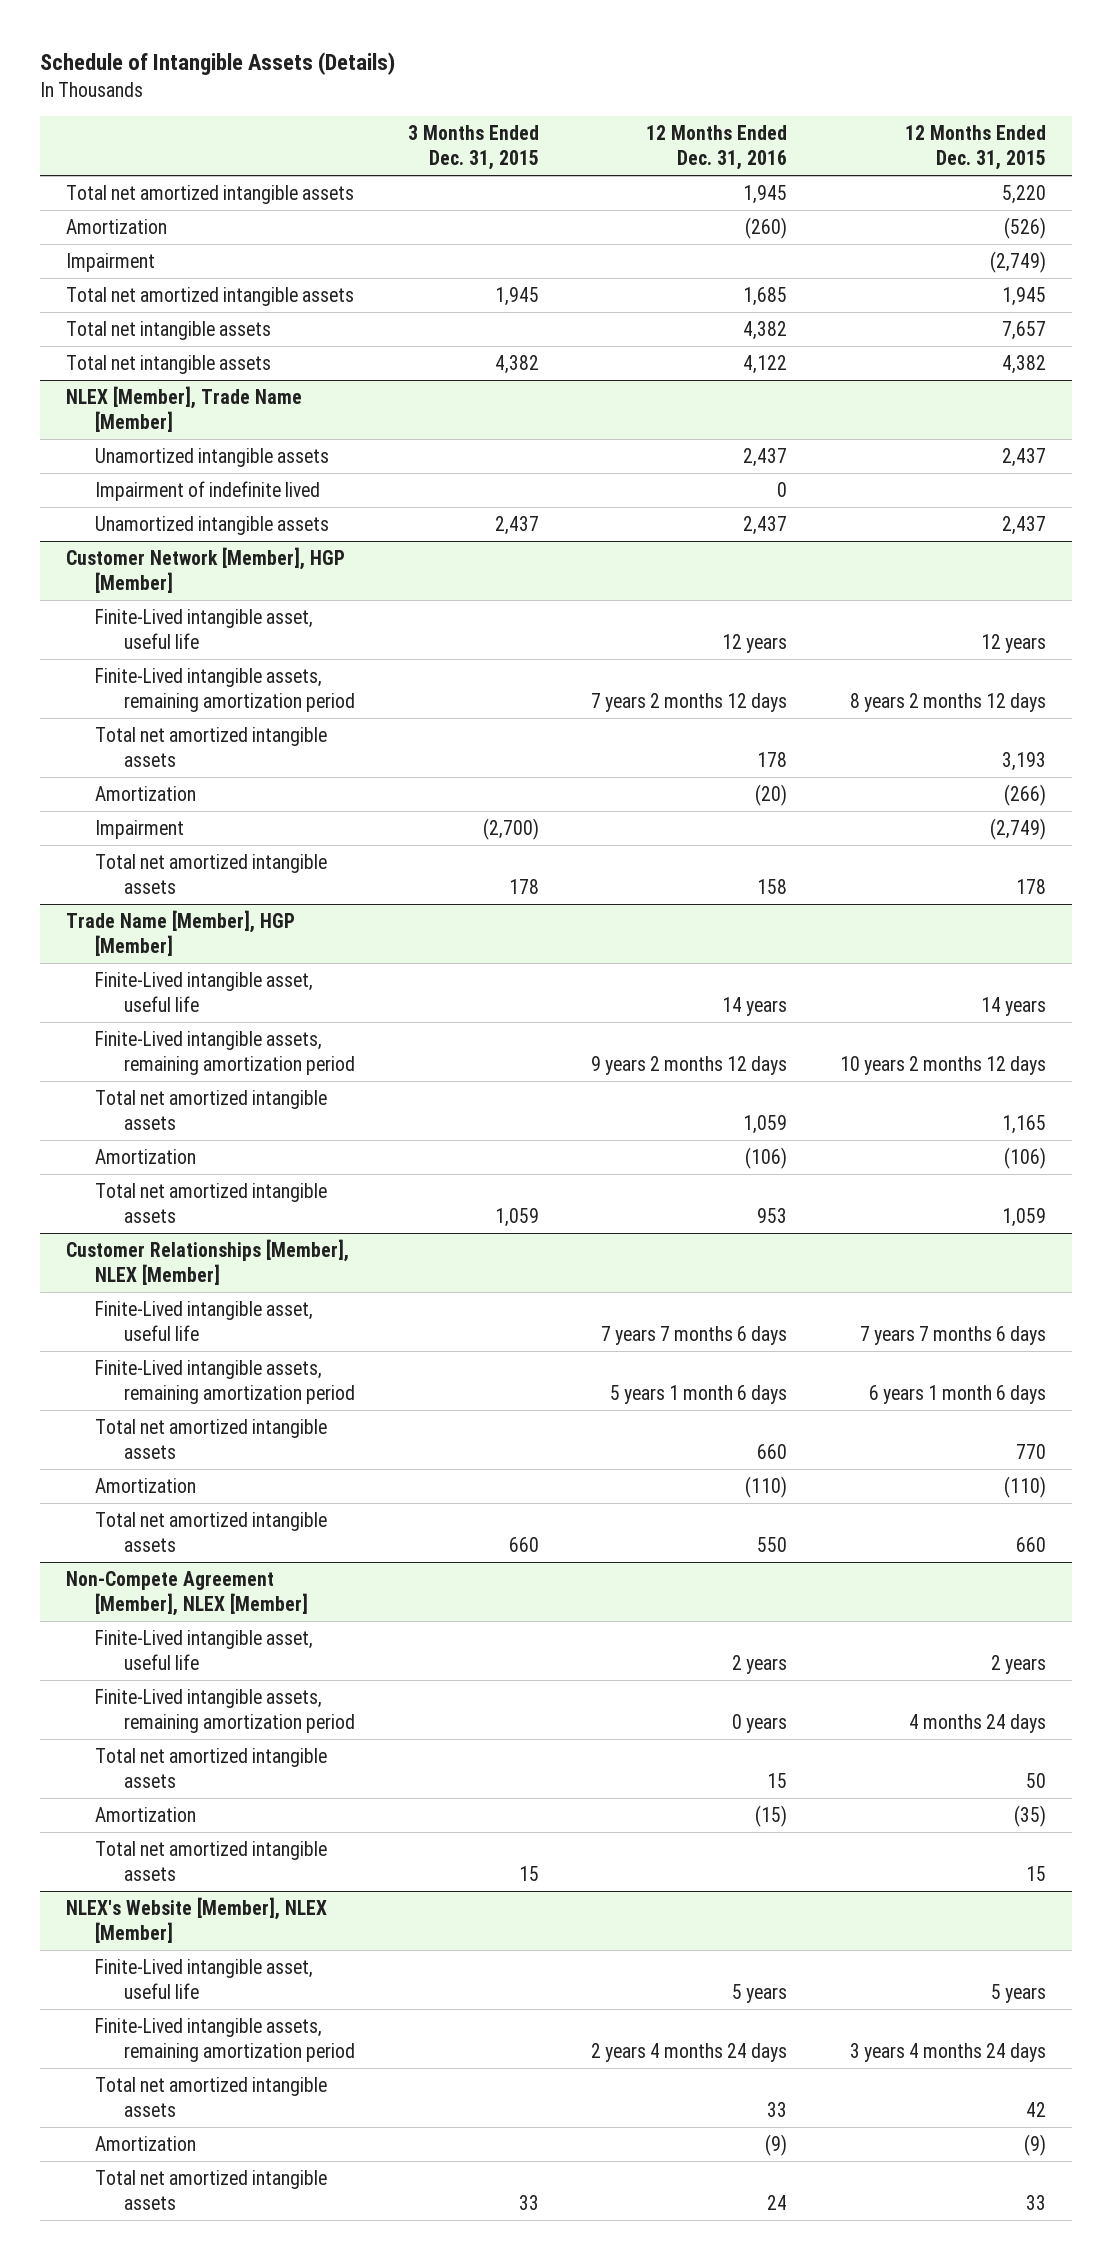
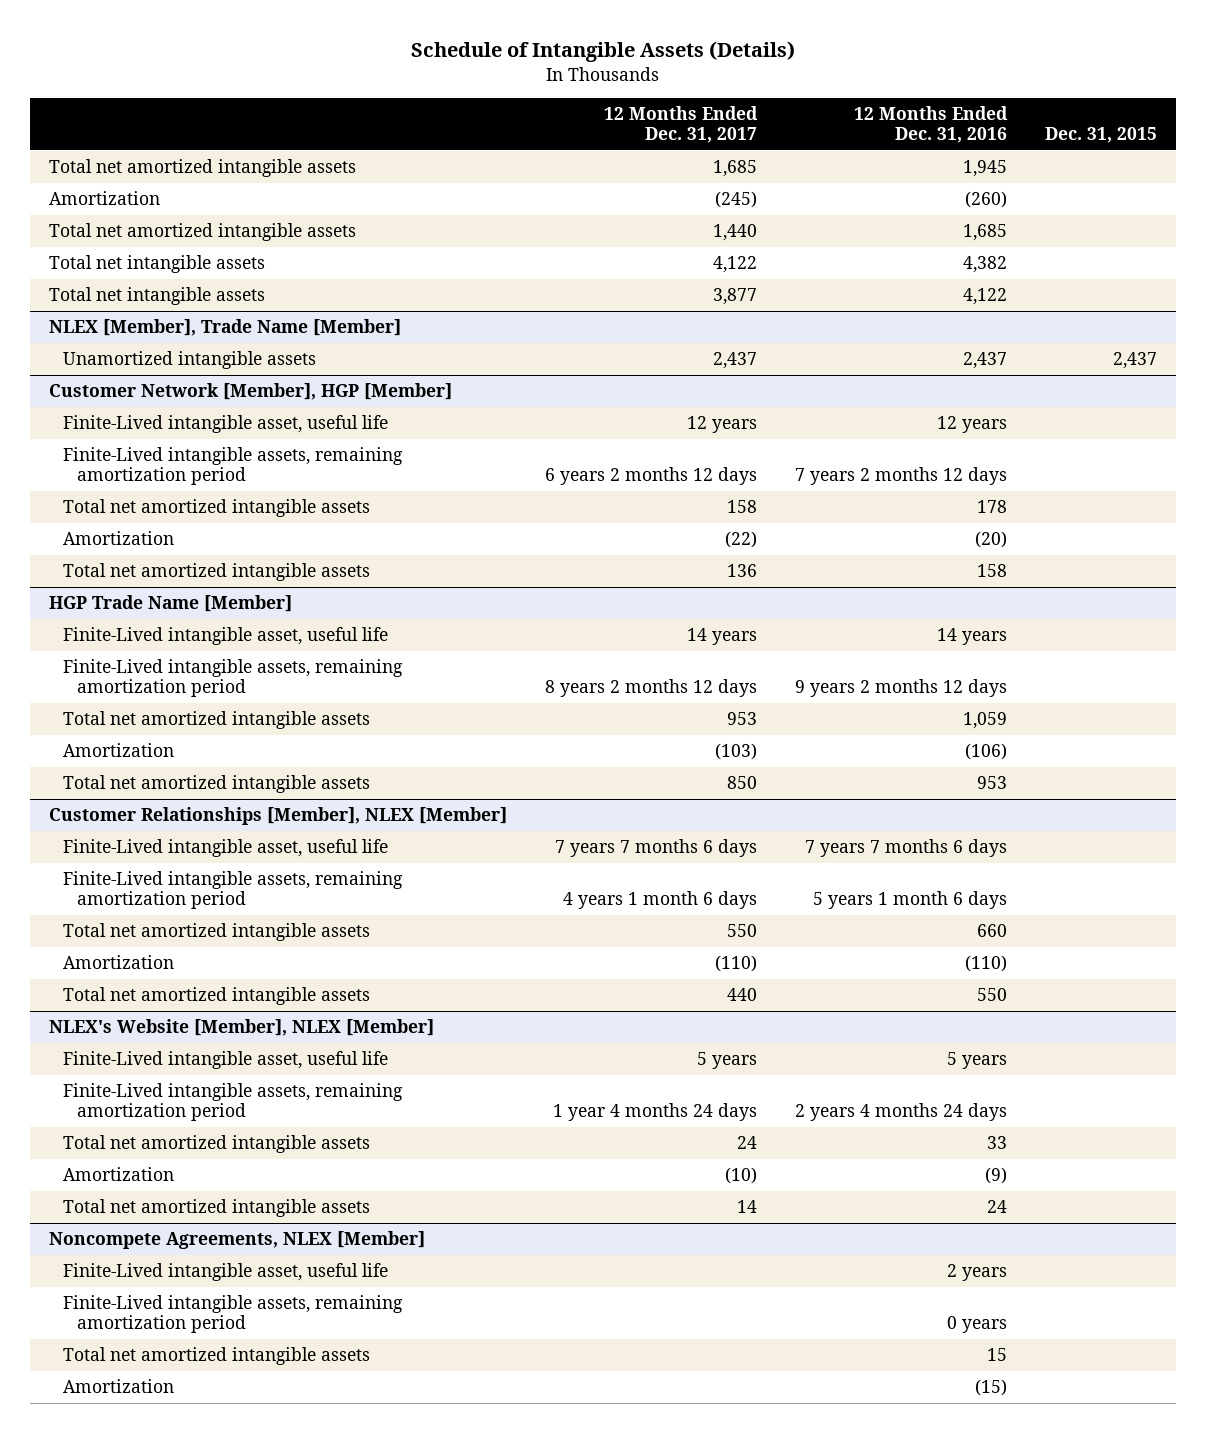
- | 3 Months Ended Dec. 31, 2015 | 12 Months Ended Dec. 31, 2016 | 12 Months Ended Dec. 31, 2015
+ | 12 Months Ended Dec. 31, 2017 | 12 Months Ended Dec. 31, 2016 | Dec. 31, 2015
- Impairment | | | (2,749)
@ NLEX [Member], Trade Name [Member]
- Impairment of indefinite lived | | 0 |
- Unamortized intangible assets | 2,437 | 2,437 | 2,437
@ Customer Network [Member], HGP [Member]
- Impairment | (2,700) | | (2,749)
- Trade Name [Member], HGP [Member]
+ HGP Trade Name [Member]
- Non-Compete Agreement [Member], NLEX [Member]
- Finite-Lived intangible asset, useful life | | 2 years | 2 years
- Finite-Lived intangible assets, remaining amortization period | | 0 years | 4 months 24 days
- Total net amortized intangible assets | | 15 | 50
- Amortization | | (15) | (35)
- Total net amortized intangible assets | 15 | | 15
+ Noncompete Agreements, NLEX [Member]
+ Finite-Lived intangible asset, useful life | | 2 years |
+ Finite-Lived intangible assets, remaining amortization period | | 0 years |
+ Total net amortized intangible assets | | 15 |
+ Amortization | | (15) |

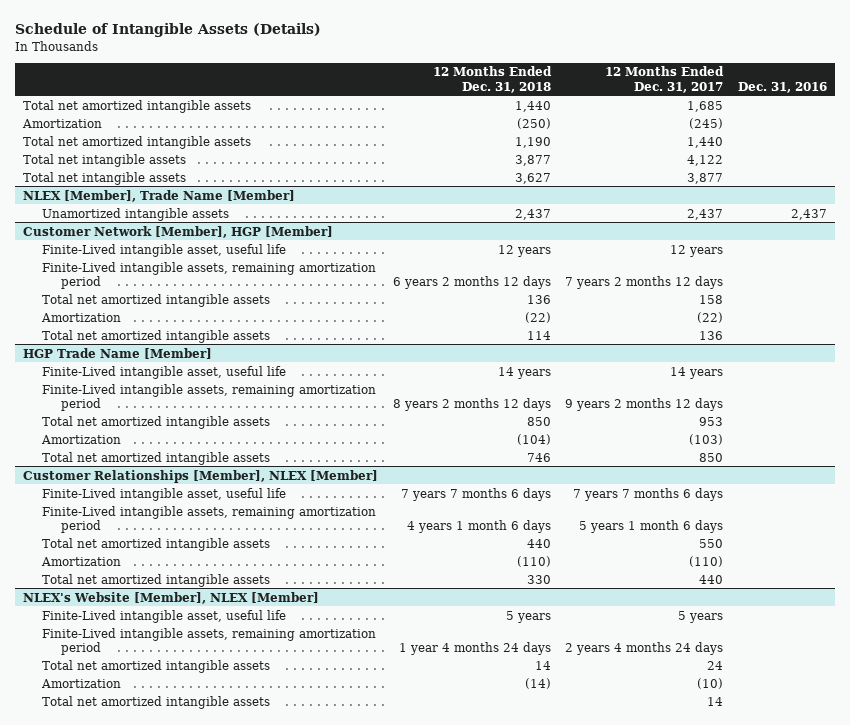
- | 12 Months Ended Dec. 31, 2017 | 12 Months Ended Dec. 31, 2016 | Dec. 31, 2015
+ | 12 Months Ended Dec. 31, 2018 | 12 Months Ended Dec. 31, 2017 | Dec. 31, 2016
@ Customer Network [Member], HGP [Member]
- Finite-Lived intangible assets, remaining amortization period | 6 years 2 months 12 days | 7 years 2 months 12 days |
+ Finite-Lived intangible assets, remaining amortization period | 6 years 2 months 12 days | 7 years 2 months 12 days |
@ HGP Trade Name [Member]
- Finite-Lived intangible assets, remaining amortization period | 8 years 2 months 12 days | 9 years 2 months 12 days |
+ Finite-Lived intangible assets, remaining amortization period | 8 years 2 months 12 days | 9 years 2 months 12 days |
@ Customer Relationships [Member], NLEX [Member]
- Finite-Lived intangible assets, remaining amortization period | 4 years 1 month 6 days | 5 years 1 month 6 days |
+ Finite-Lived intangible assets, remaining amortization period | 4 years 1 month 6 days | 5 years 1 month 6 days |
@ NLEX's Website [Member], NLEX [Member]
- Finite-Lived intangible assets, remaining amortization period | 1 year 4 months 24 days | 2 years 4 months 24 days |
+ Finite-Lived intangible assets, remaining amortization period | 1 year 4 months 24 days | 2 years 4 months 24 days |
- Noncompete Agreements, NLEX [Member]
- Finite-Lived intangible asset, useful life | | 2 years |
- Finite-Lived intangible assets, remaining amortization period | | 0 years |
- Total net amortized intangible assets | | 15 |
- Amortization | | (15) |

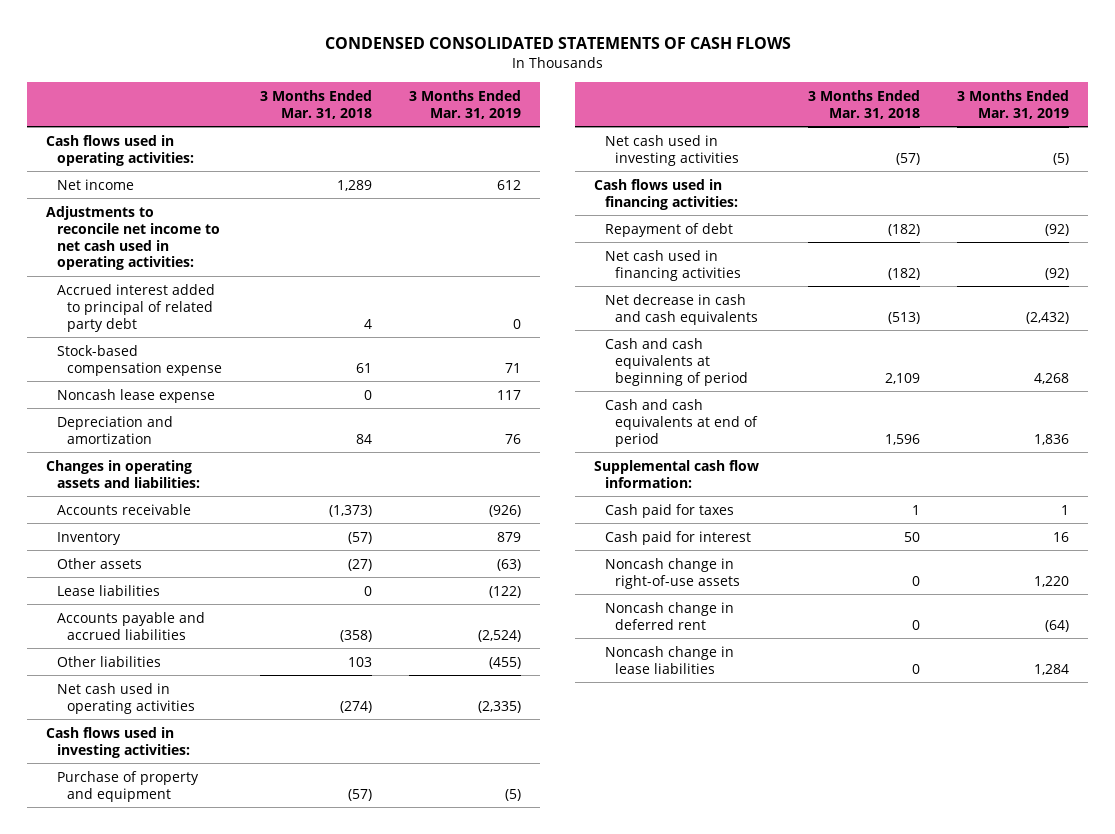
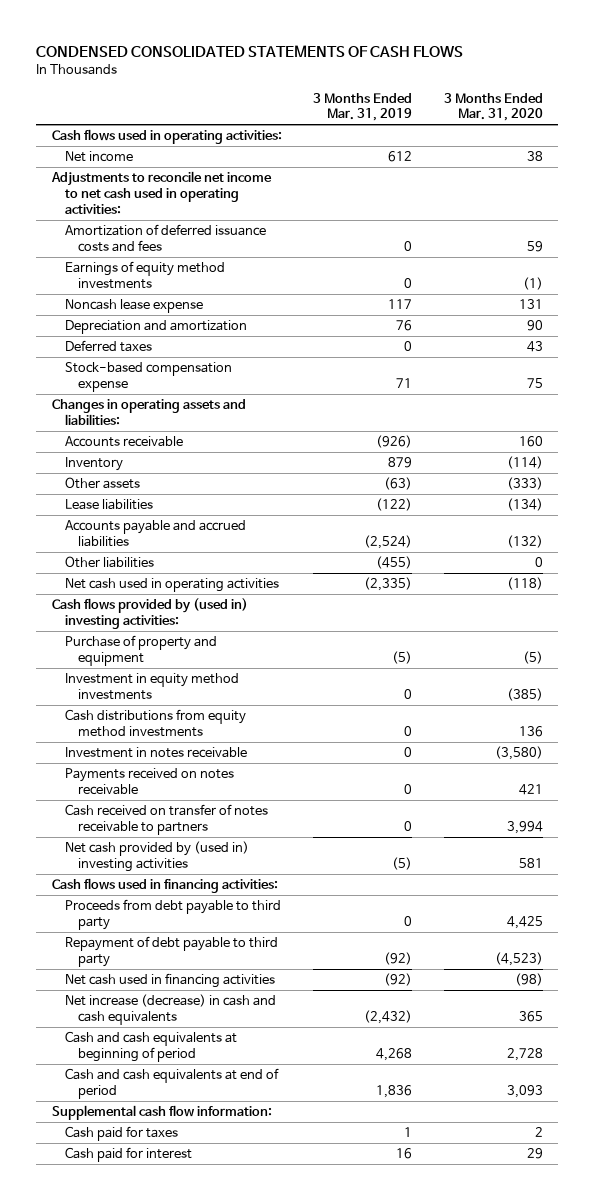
- | 3 Months Ended Mar. 31, 2018 | 3 Months Ended Mar. 31, 2019
+ | 3 Months Ended Mar. 31, 2019 | 3 Months Ended Mar. 31, 2020
- Accrued interest added to principal of related party debt | 4 | 0
+ Amortization of deferred issuance costs and fees | 0 | 59
+ Earnings of equity method investments | 0 | (1)
+ Deferred taxes | 0 | 43
moved down: Stock-based compensation expense | 71 | 75
- Cash flows used in investing activities:
+ Cash flows provided by (used in) investing activities:
- Net cash used in investing activities | (57) | (5)
+ Investment in equity method investments | 0 | (385)
+ Cash distributions from equity method investments | 0 | 136
+ Investment in notes receivable | 0 | (3,580)
+ Payments received on notes receivable | 0 | 421
+ Cash received on transfer of notes receivable to partners | 0 | 3,994
+ Net cash provided by (used in) investing activities | (5) | 581
- Repayment of debt | (182) | (92)
+ Proceeds from debt payable to third party | 0 | 4,425
+ Repayment of debt payable to third party | (92) | (4,523)
- Net decrease in cash and cash equivalents | (513) | (2,432)
+ Net increase (decrease) in cash and cash equivalents | (2,432) | 365
- Noncash change in right-of-use assets | 0 | 1,220
- Noncash change in deferred rent | 0 | (64)
- Noncash change in lease liabilities | 0 | 1,284

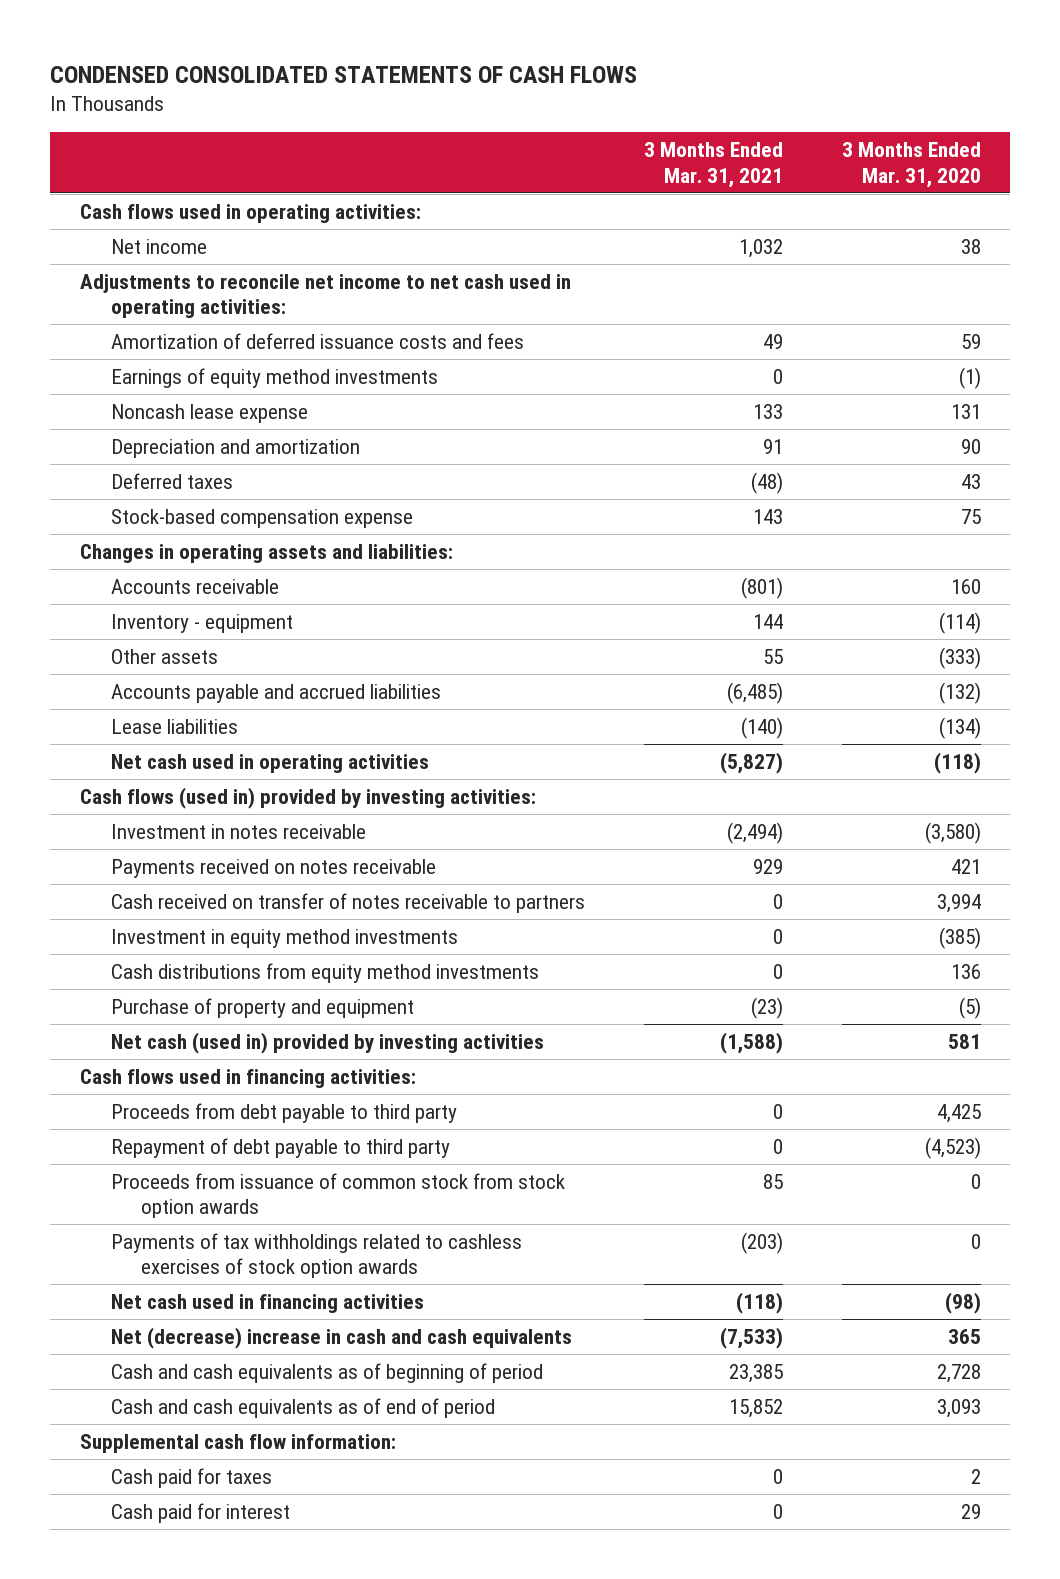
- | 3 Months Ended Mar. 31, 2019 | 3 Months Ended Mar. 31, 2020
+ | 3 Months Ended Mar. 31, 2021 | 3 Months Ended Mar. 31, 2020
- Inventory | 879 | (114)
+ Inventory - equipment | 144 | (114)
- Other liabilities | (455) | 0
moved down: Lease liabilities | (140) | (134)
- Cash flows provided by (used in) investing activities:
+ Cash flows (used in) provided by investing activities:
- Net cash provided by (used in) investing activities | (5) | 581
moved down: Investment in equity method investments | 0 | (385)
moved down: Cash distributions from equity method investments | 0 | 136
moved down: Purchase of property and equipment | (23) | (5)
+ Net cash (used in) provided by investing activities | (1,588) | 581
+ Proceeds from issuance of common stock from stock option awards | 85 | 0
+ Payments of tax withholdings related to cashless exercises of stock option awards | (203) | 0
- Net increase (decrease) in cash and cash equivalents | (2,432) | 365
- Cash and cash equivalents at beginning of period | 4,268 | 2,728
- Cash and cash equivalents at end of period | 1,836 | 3,093
+ Net (decrease) increase in cash and cash equivalents | (7,533) | 365
+ Cash and cash equivalents as of beginning of period | 23,385 | 2,728
+ Cash and cash equivalents as of end of period | 15,852 | 3,093

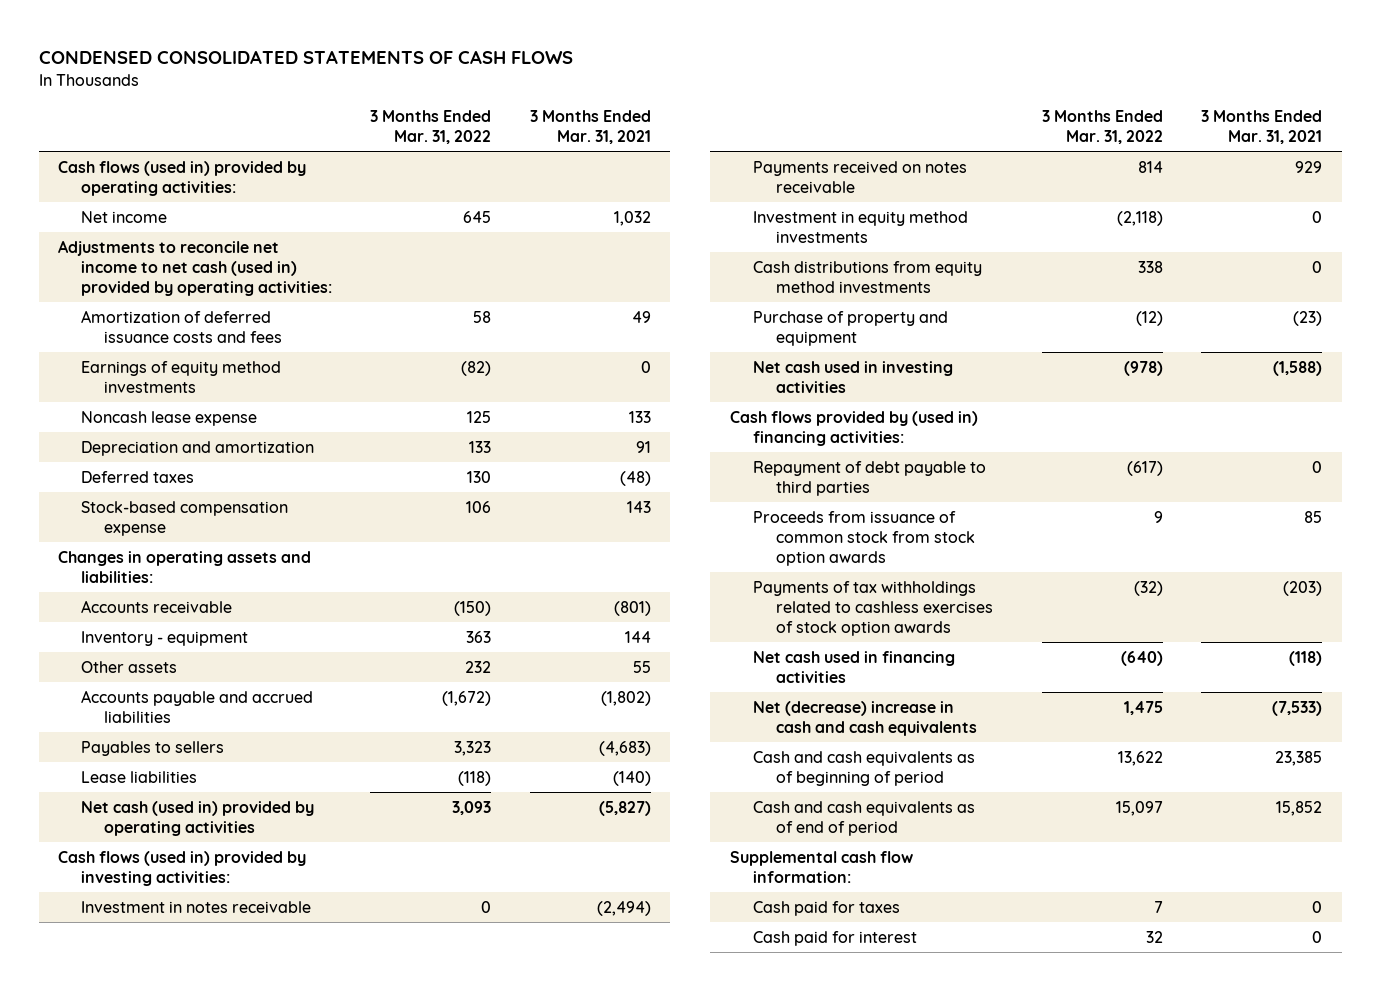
- | 3 Months Ended Mar. 31, 2021 | 3 Months Ended Mar. 31, 2020
+ | 3 Months Ended Mar. 31, 2022 | 3 Months Ended Mar. 31, 2021
- Cash flows used in operating activities:
+ Cash flows (used in) provided by operating activities:
- Adjustments to reconcile net income to net cash used in operating activities:
+ Adjustments to reconcile net income to net cash (used in) provided by operating activities:
- Accounts payable and accrued liabilities | (6,485) | (132)
+ Accounts payable and accrued liabilities | (1,672) | (1,802)
+ Payables to sellers | 3,323 | (4,683)
- Net cash used in operating activities | (5,827) | (118)
+ Net cash (used in) provided by operating activities | 3,093 | (5,827)
- Cash received on transfer of notes receivable to partners | 0 | 3,994
- Net cash (used in) provided by investing activities | (1,588) | 581
- Cash flows used in financing activities:
- Proceeds from debt payable to third party | 0 | 4,425
- Repayment of debt payable to third party | 0 | (4,523)
+ Net cash used in investing activities | (978) | (1,588)
+ Cash flows provided by (used in) financing activities:
+ Repayment of debt payable to third parties | (617) | 0

